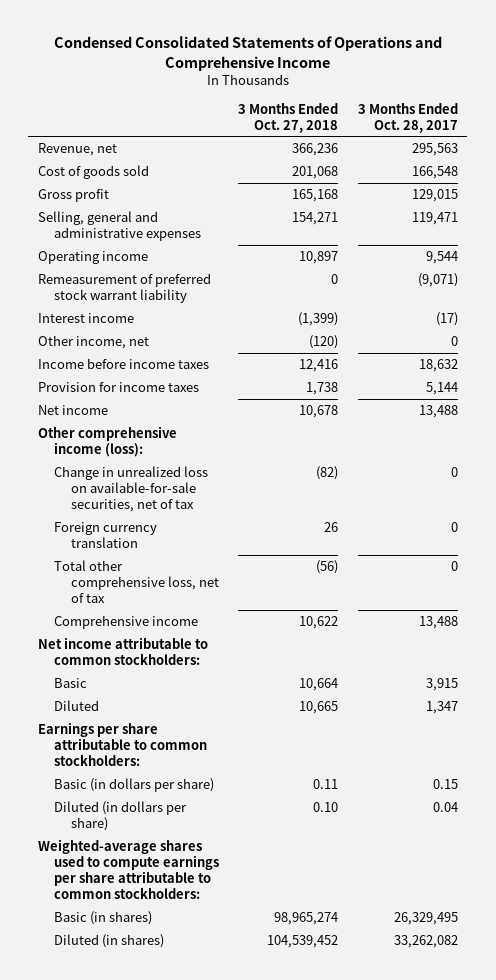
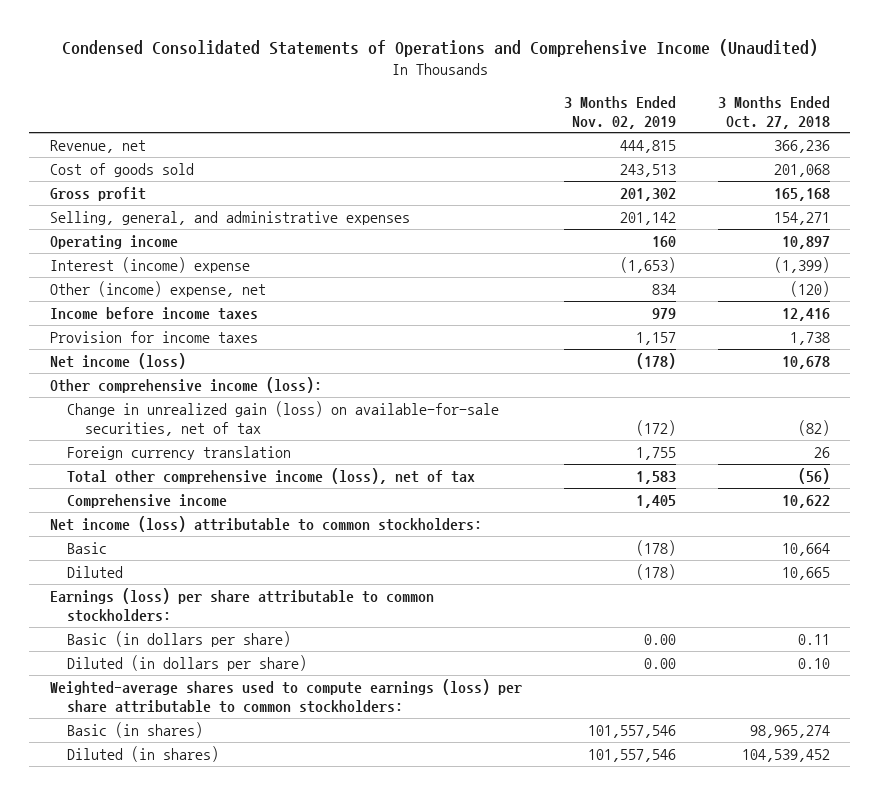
- Condensed Consolidated Statements of Operations and Comprehensive Income
+ Condensed Consolidated Statements of Operations and Comprehensive Income (Unaudited)
- | 3 Months Ended Oct. 27, 2018 | 3 Months Ended Oct. 28, 2017
+ | 3 Months Ended Nov. 02, 2019 | 3 Months Ended Oct. 27, 2018
- Selling, general and administrative expenses | 154,271 | 119,471
+ Selling, general, and administrative expenses | 201,142 | 154,271
- Remeasurement of preferred stock warrant liability | 0 | (9,071)
- Interest income | (1,399) | (17)
- Other income, net | (120) | 0
+ Interest (income) expense | (1,653) | (1,399)
+ Other (income) expense, net | 834 | (120)
- Net income | 10,678 | 13,488
+ Net income (loss) | (178) | 10,678
- Change in unrealized loss on available-for-sale securities, net of tax | (82) | 0
+ Change in unrealized gain (loss) on available-for-sale securities, net of tax | (172) | (82)
- Total other comprehensive loss, net of tax | (56) | 0
+ Total other comprehensive income (loss), net of tax | 1,583 | (56)
- Net income attributable to common stockholders:
+ Net income (loss) attributable to common stockholders:
- Earnings per share attributable to common stockholders:
+ Earnings (loss) per share attributable to common stockholders:
- Weighted-average shares used to compute earnings per share attributable to common stockholders:
+ Weighted-average shares used to compute earnings (loss) per share attributable to common stockholders:

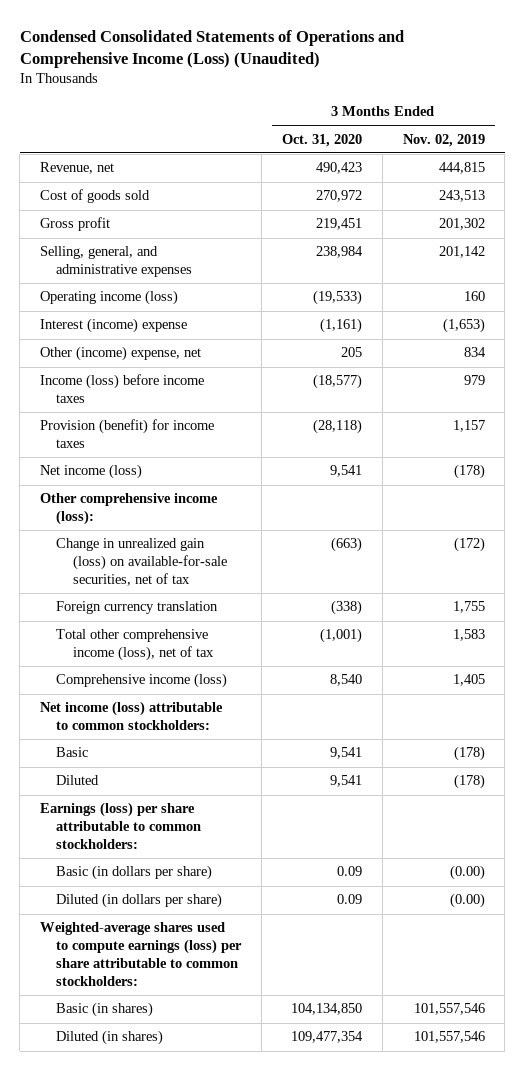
- Condensed Consolidated Statements of Operations and Comprehensive Income (Unaudited)
+ Condensed Consolidated Statements of Operations and Comprehensive Income (Loss) (Unaudited)
- | 3 Months Ended Nov. 02, 2019 | 3 Months Ended Oct. 27, 2018
+ | 3 Months Ended Oct. 31, 2020 | 3 Months Ended Nov. 02, 2019
- Operating income | 160 | 10,897
+ Operating income (loss) | (19,533) | 160
- Income before income taxes | 979 | 12,416
- Provision for income taxes | 1,157 | 1,738
+ Income (loss) before income taxes | (18,577) | 979
+ Provision (benefit) for income taxes | (28,118) | 1,157
- Comprehensive income | 1,405 | 10,622
+ Comprehensive income (loss) | 8,540 | 1,405
- Basic (in dollars per share) | 0.00 | 0.11
- Diluted (in dollars per share) | 0.00 | 0.10
+ Basic (in dollars per share) | 0.09 | (0.00)
+ Diluted (in dollars per share) | 0.09 | (0.00)

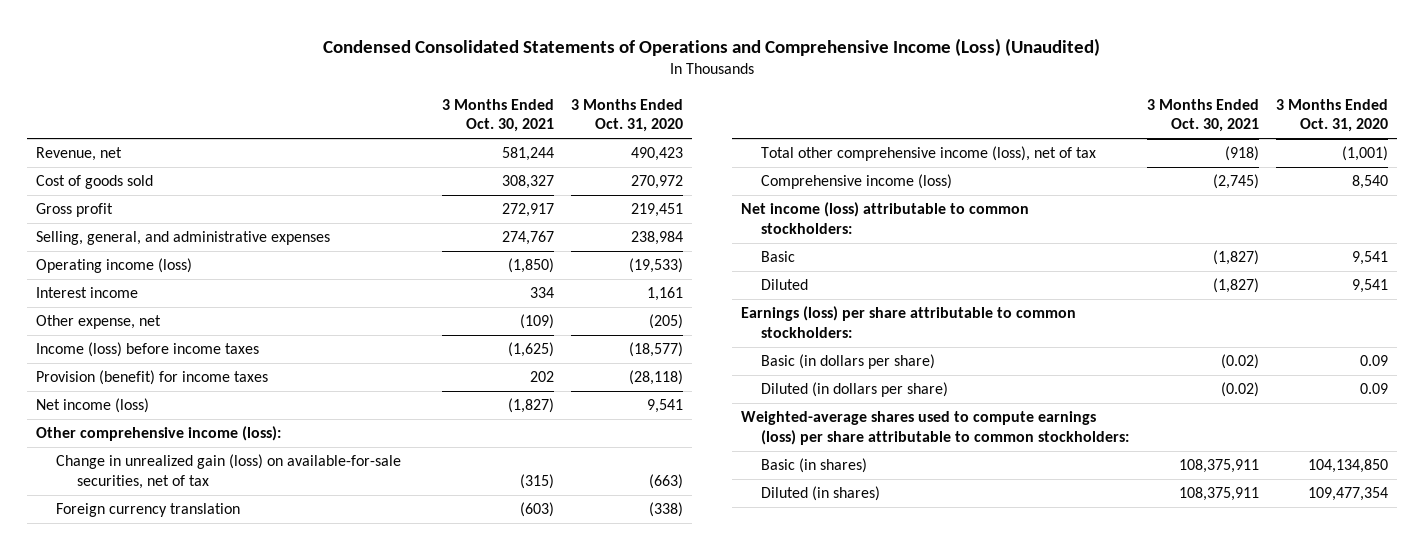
- | 3 Months Ended Oct. 31, 2020 | 3 Months Ended Nov. 02, 2019
+ | 3 Months Ended Oct. 30, 2021 | 3 Months Ended Oct. 31, 2020
- Interest (income) expense | (1,161) | (1,653)
- Other (income) expense, net | 205 | 834
+ Interest income | 334 | 1,161
+ Other expense, net | (109) | (205)

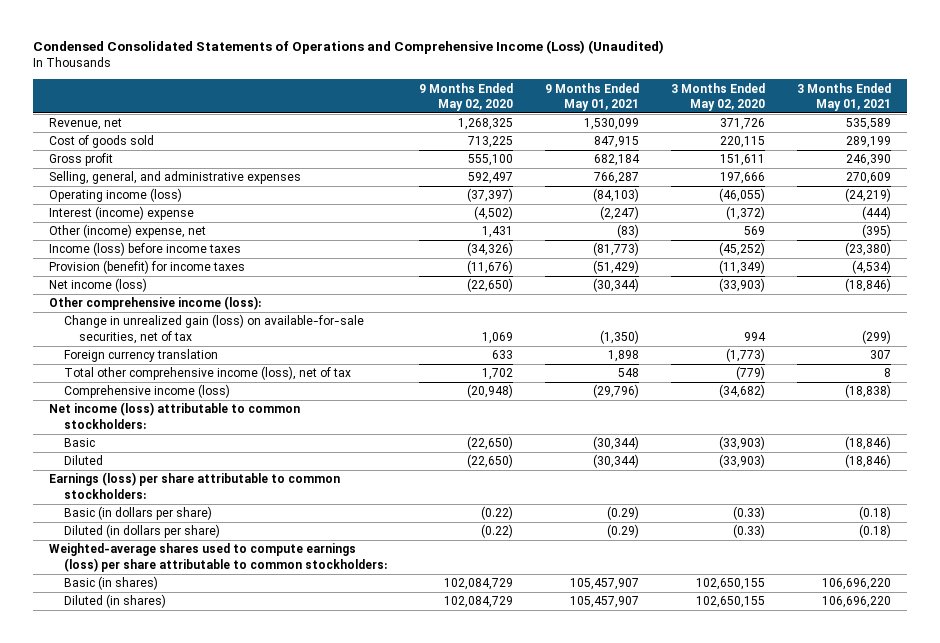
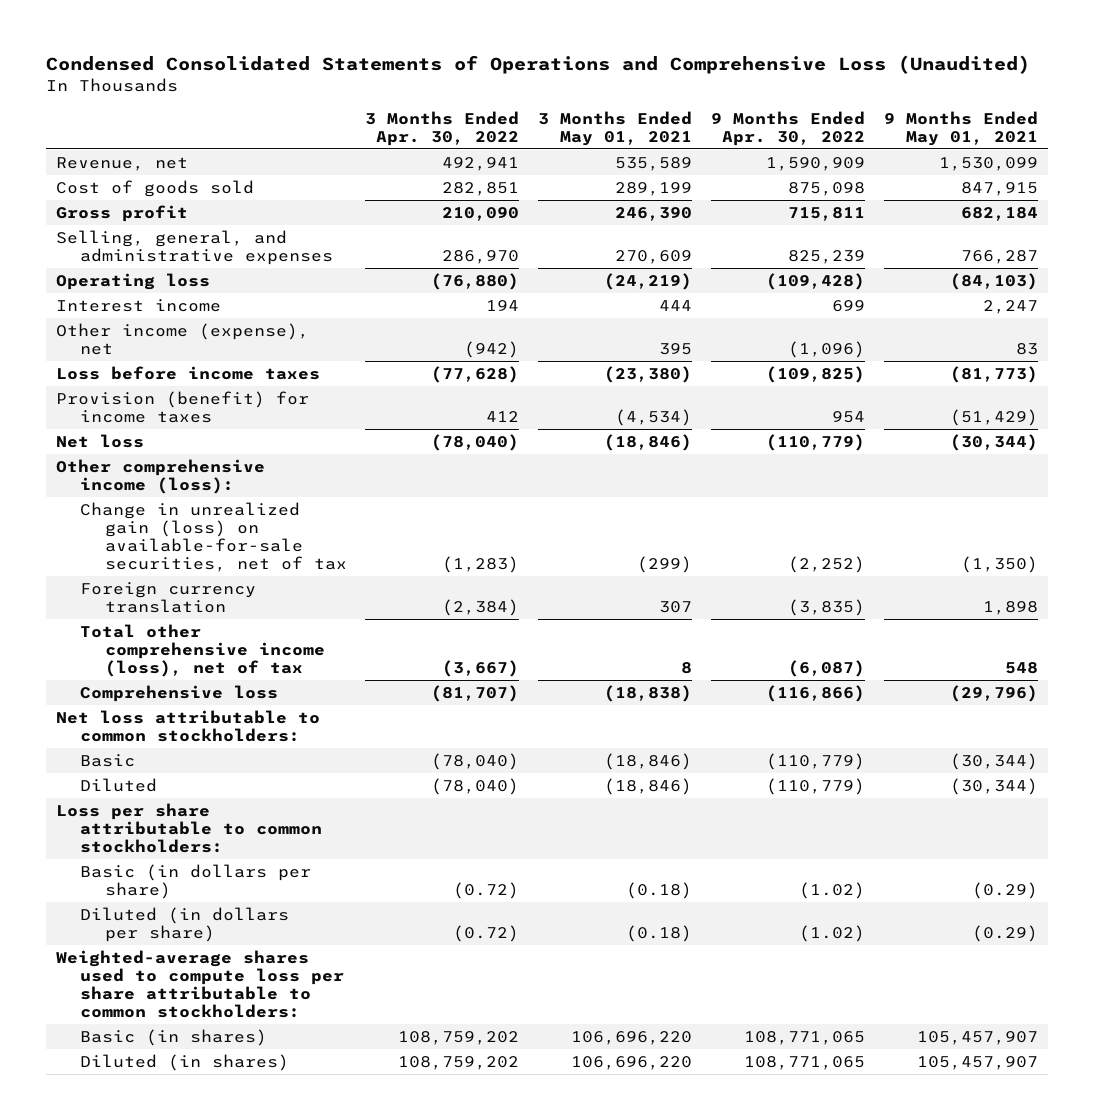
- Condensed Consolidated Statements of Operations and Comprehensive Income (Loss) (Unaudited)
+ Condensed Consolidated Statements of Operations and Comprehensive Loss (Unaudited)
- | 9 Months Ended May 02, 2020 | 9 Months Ended May 01, 2021 | 3 Months Ended May 02, 2020 | 3 Months Ended May 01, 2021
+ | 3 Months Ended Apr. 30, 2022 | 3 Months Ended May 01, 2021 | 9 Months Ended Apr. 30, 2022 | 9 Months Ended May 01, 2021
- Operating income (loss) | (37,397) | (84,103) | (46,055) | (24,219)
- Interest (income) expense | (4,502) | (2,247) | (1,372) | (444)
- Other (income) expense, net | 1,431 | (83) | 569 | (395)
- Income (loss) before income taxes | (34,326) | (81,773) | (45,252) | (23,380)
+ Operating loss | (76,880) | (24,219) | (109,428) | (84,103)
+ Interest income | 194 | 444 | 699 | 2,247
+ Other income (expense), net | (942) | 395 | (1,096) | 83
+ Loss before income taxes | (77,628) | (23,380) | (109,825) | (81,773)
- Net income (loss) | (22,650) | (30,344) | (33,903) | (18,846)
+ Net loss | (78,040) | (18,846) | (110,779) | (30,344)
- Comprehensive income (loss) | (20,948) | (29,796) | (34,682) | (18,838)
- Net income (loss) attributable to common stockholders:
+ Comprehensive loss | (81,707) | (18,838) | (116,866) | (29,796)
+ Net loss attributable to common stockholders:
- Earnings (loss) per share attributable to common stockholders:
+ Loss per share attributable to common stockholders:
- Weighted-average shares used to compute earnings (loss) per share attributable to common stockholders:
+ Weighted-average shares used to compute loss per share attributable to common stockholders:

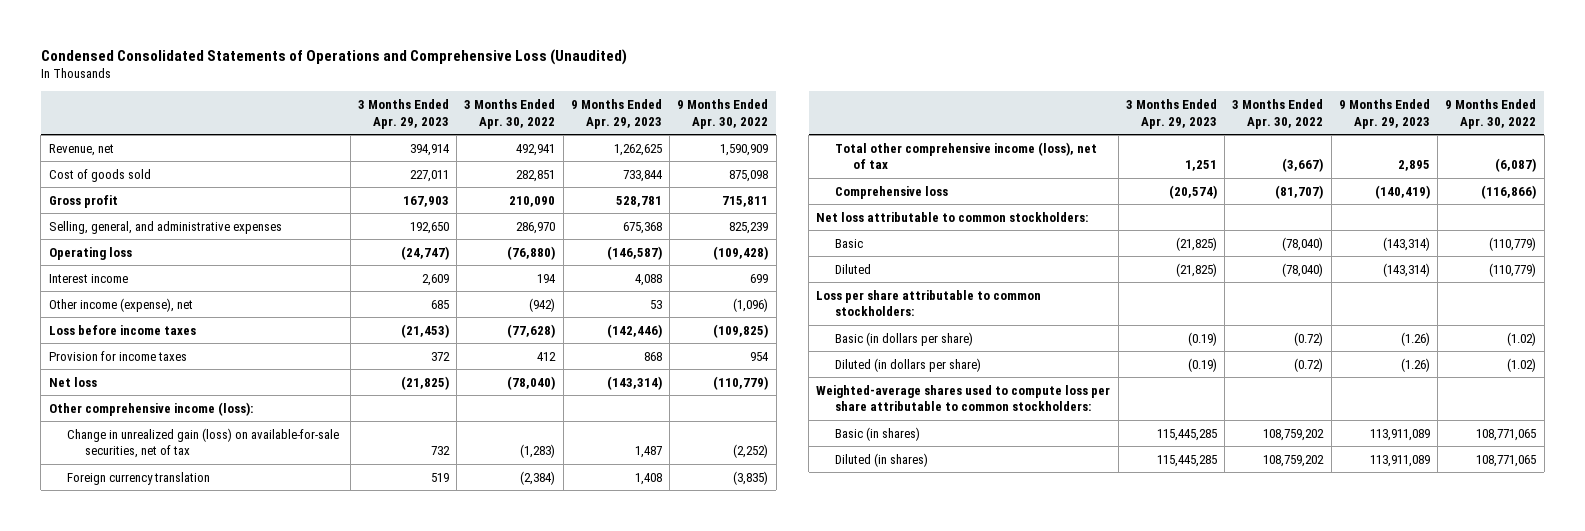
- | 3 Months Ended Apr. 30, 2022 | 3 Months Ended May 01, 2021 | 9 Months Ended Apr. 30, 2022 | 9 Months Ended May 01, 2021
+ | 3 Months Ended Apr. 29, 2023 | 3 Months Ended Apr. 30, 2022 | 9 Months Ended Apr. 29, 2023 | 9 Months Ended Apr. 30, 2022
- Provision (benefit) for income taxes | 412 | (4,534) | 954 | (51,429)
+ Provision for income taxes | 372 | 412 | 868 | 954

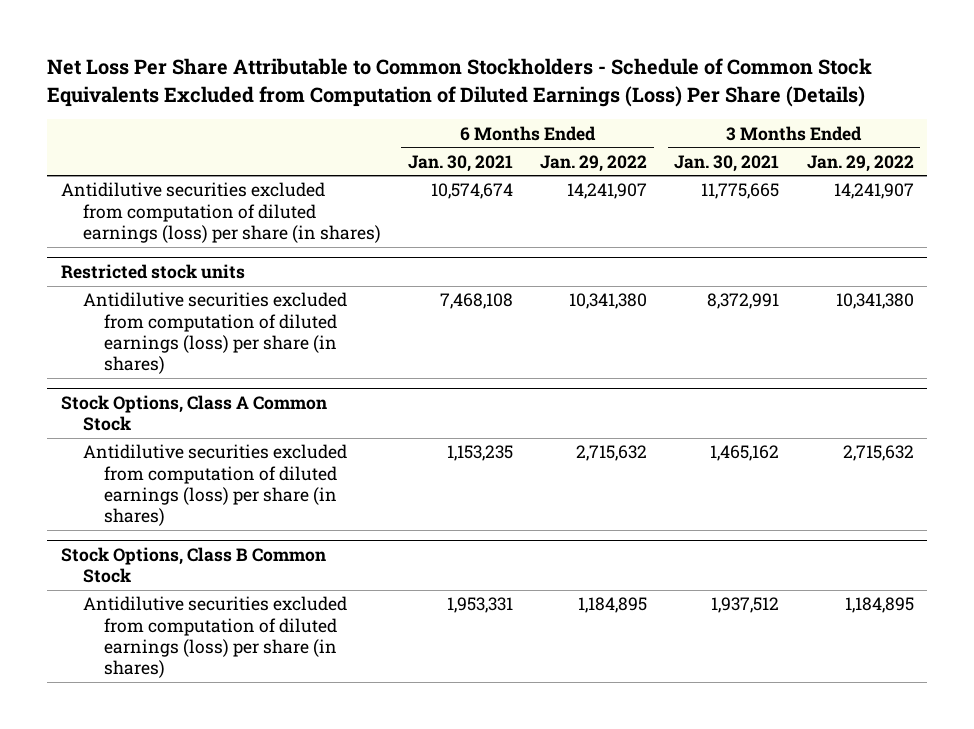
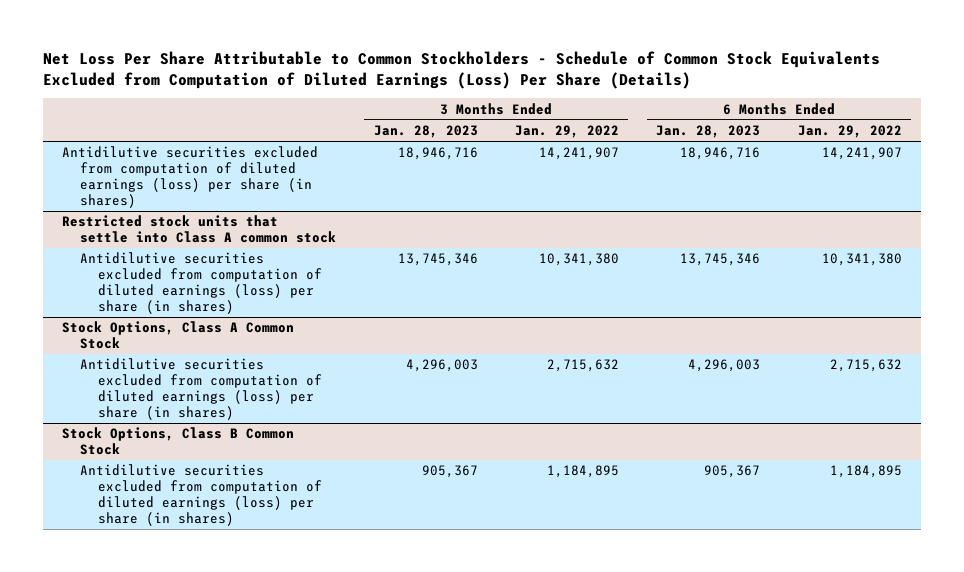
- | 6 Months Ended Jan. 30, 2021 | 6 Months Ended Jan. 29, 2022 | 3 Months Ended Jan. 30, 2021 | 3 Months Ended Jan. 29, 2022
+ | 3 Months Ended Jan. 28, 2023 | 3 Months Ended Jan. 29, 2022 | 6 Months Ended Jan. 28, 2023 | 6 Months Ended Jan. 29, 2022
- Restricted stock units
+ Restricted stock units that settle into Class A common stock

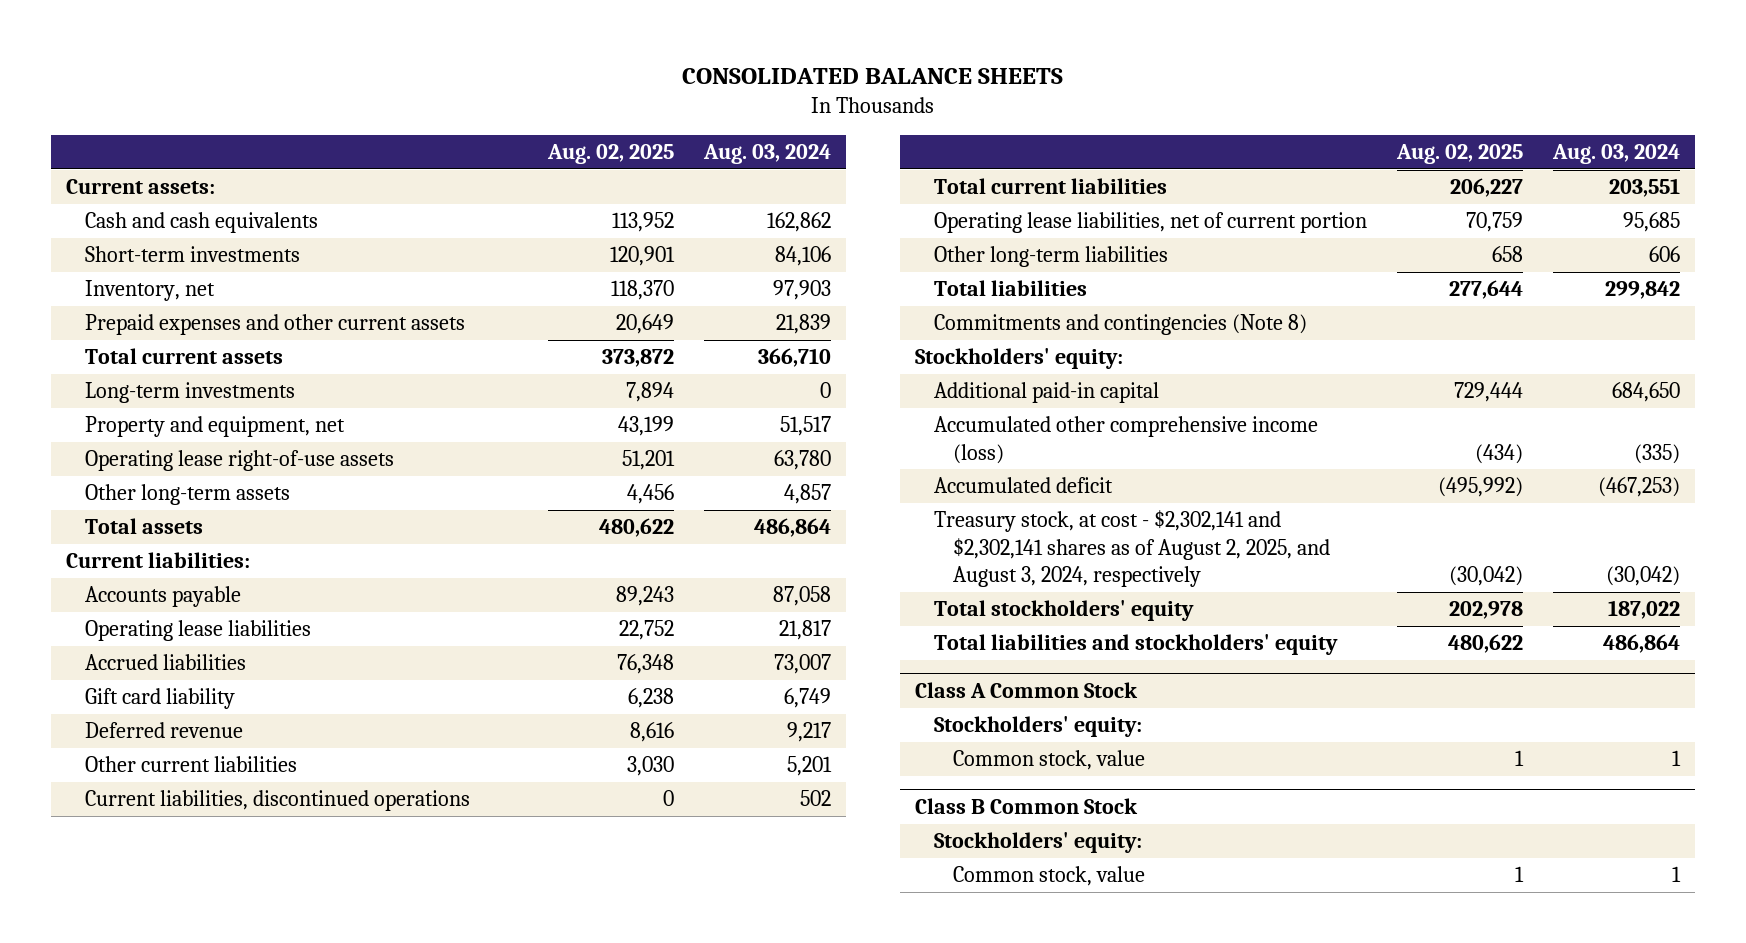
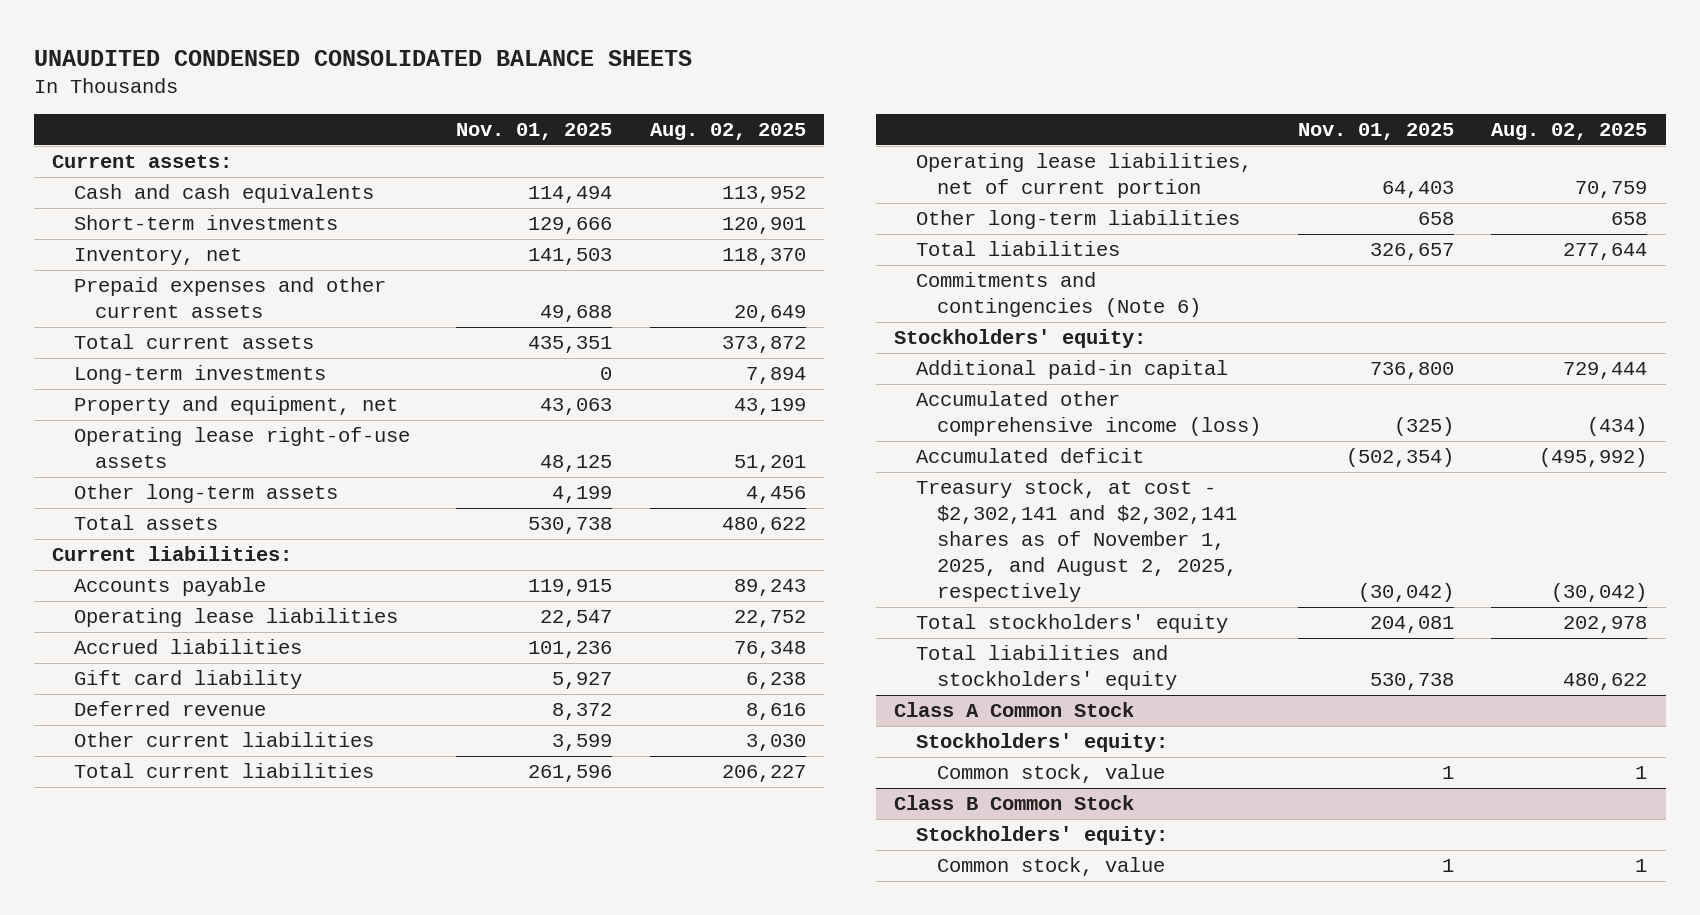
- CONSOLIDATED BALANCE SHEETS
+ UNAUDITED CONDENSED CONSOLIDATED BALANCE SHEETS
- | Aug. 02, 2025 | Aug. 03, 2024
+ | Nov. 01, 2025 | Aug. 02, 2025
- Current liabilities, discontinued operations | 0 | 502
- Commitments and contingencies (Note 8)
+ Commitments and contingencies (Note 6)
- Treasury stock, at cost - $2,302,141 and $2,302,141 shares as of August 2, 2025, and August 3, 2024, respectively | (30,042) | (30,042)
+ Treasury stock, at cost - $2,302,141 and $2,302,141 shares as of November 1, 2025, and August 2, 2025, respectively | (30,042) | (30,042)

